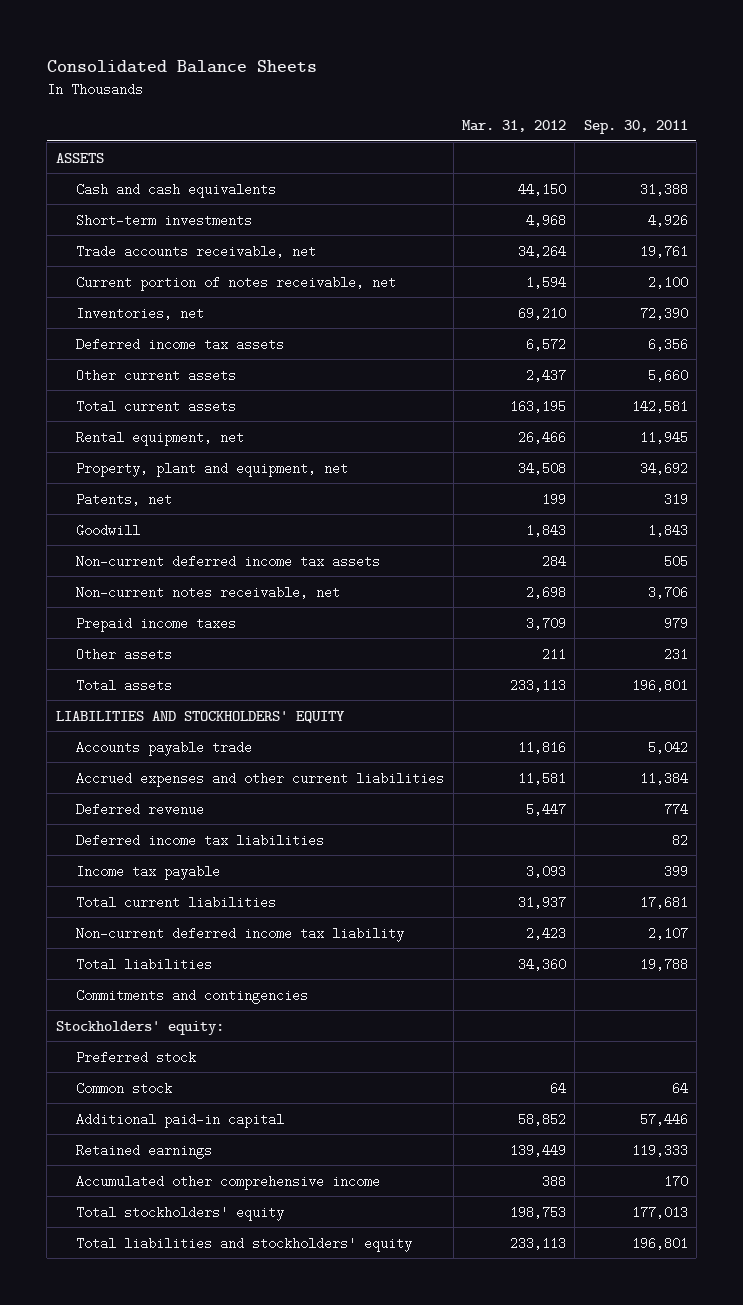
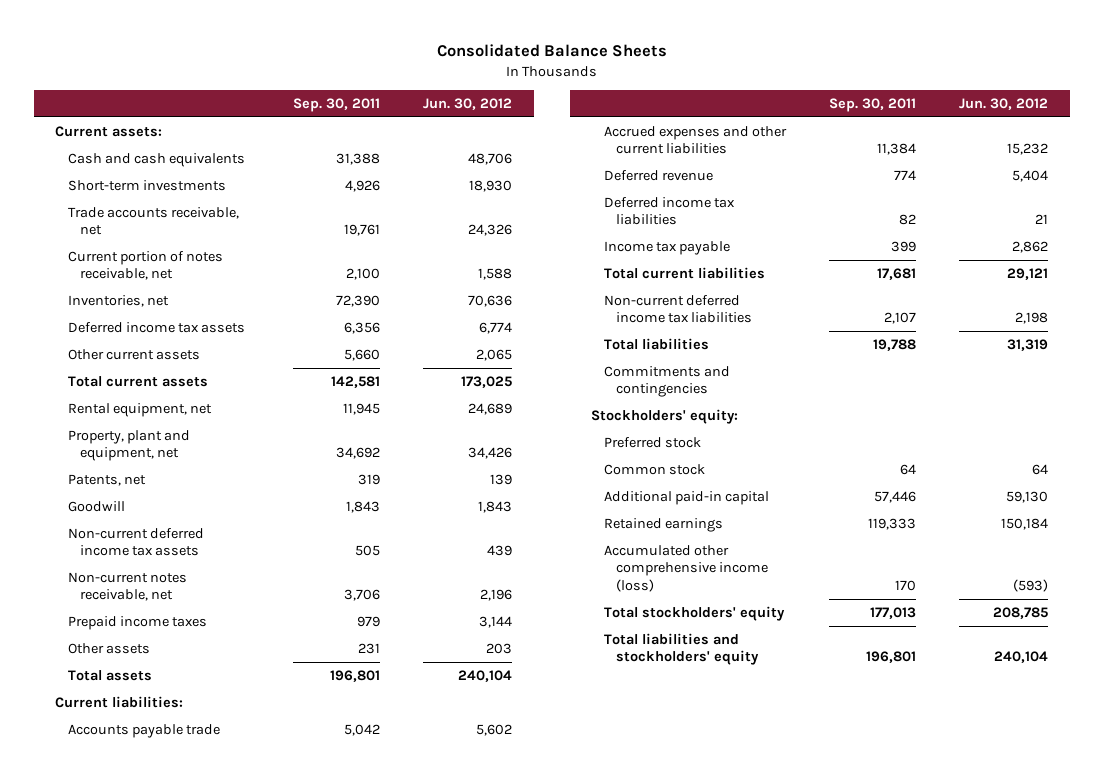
- | Mar. 31, 2012 | Sep. 30, 2011
+ | Sep. 30, 2011 | Jun. 30, 2012
- ASSETS
+ Current assets:
- LIABILITIES AND STOCKHOLDERS' EQUITY
+ Current liabilities:
- Non-current deferred income tax liability | 2,423 | 2,107
+ Non-current deferred income tax liabilities | 2,107 | 2,198
- Accumulated other comprehensive income | 388 | 170
+ Accumulated other comprehensive income (loss) | 170 | (593)

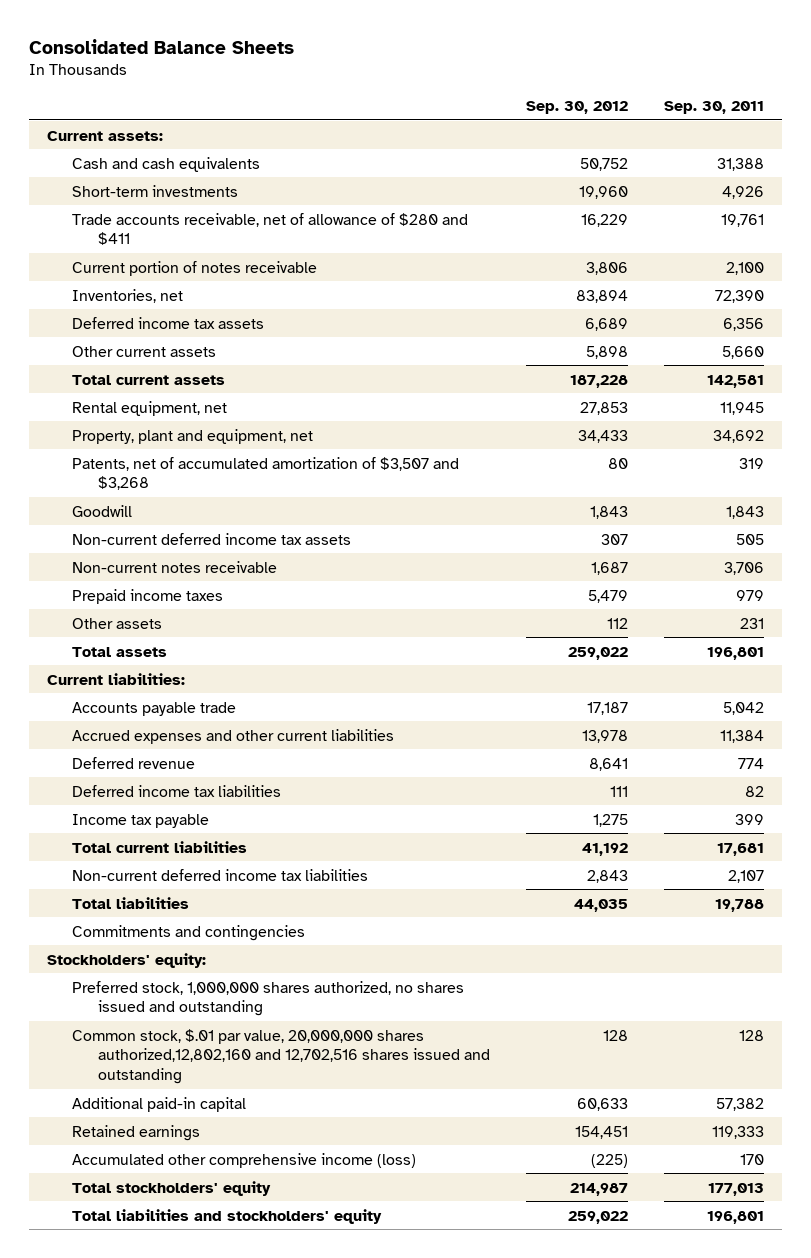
- | Sep. 30, 2011 | Jun. 30, 2012
+ | Sep. 30, 2012 | Sep. 30, 2011
- Trade accounts receivable, net | 19,761 | 24,326
- Current portion of notes receivable, net | 2,100 | 1,588
+ Trade accounts receivable, net of allowance of $280 and $411 | 16,229 | 19,761
+ Current portion of notes receivable | 3,806 | 2,100
- Patents, net | 319 | 139
+ Patents, net of accumulated amortization of $3,507 and $3,268 | 80 | 319
- Non-current notes receivable, net | 3,706 | 2,196
+ Non-current notes receivable | 1,687 | 3,706
- Preferred stock
- Common stock | 64 | 64
- Additional paid-in capital | 57,446 | 59,130
+ Preferred stock, 1,000,000 shares authorized, no shares issued and outstanding
+ Common stock, $.01 par value, 20,000,000 shares authorized,12,802,160 and 12,702,516 shares issued and outstanding | 128 | 128
+ Additional paid-in capital | 60,633 | 57,382

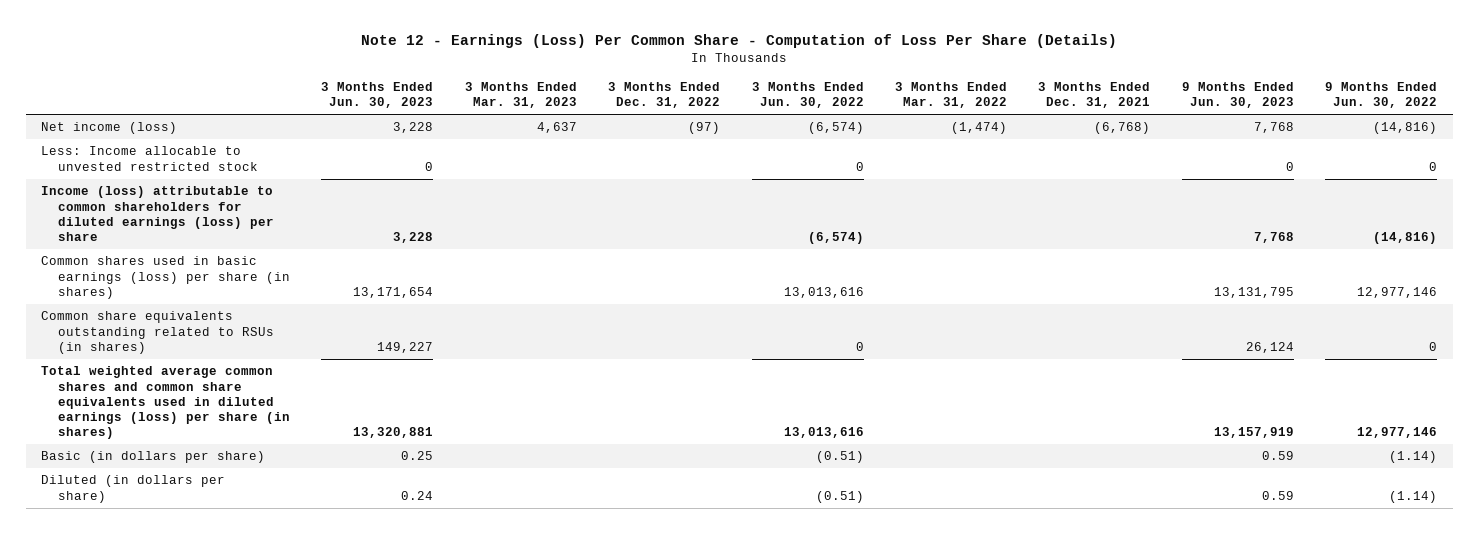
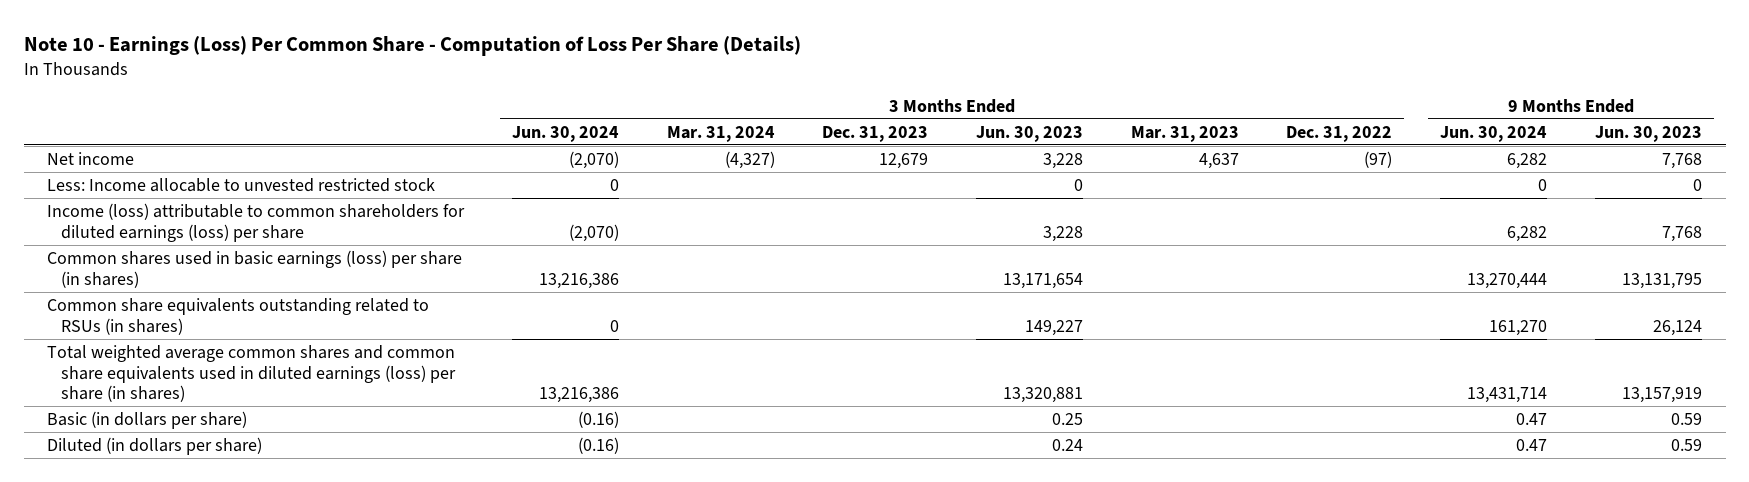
- Note 12 - Earnings (Loss) Per Common Share - Computation of Loss Per Share (Details)
+ Note 10 - Earnings (Loss) Per Common Share - Computation of Loss Per Share (Details)
- | 3 Months Ended Jun. 30, 2023 | 3 Months Ended Mar. 31, 2023 | 3 Months Ended Dec. 31, 2022 | 3 Months Ended Jun. 30, 2022 | 3 Months Ended Mar. 31, 2022 | 3 Months Ended Dec. 31, 2021 | 9 Months Ended Jun. 30, 2023 | 9 Months Ended Jun. 30, 2022
+ | 3 Months Ended Jun. 30, 2024 | 3 Months Ended Mar. 31, 2024 | 3 Months Ended Dec. 31, 2023 | 3 Months Ended Jun. 30, 2023 | 3 Months Ended Mar. 31, 2023 | 3 Months Ended Dec. 31, 2022 | 9 Months Ended Jun. 30, 2024 | 9 Months Ended Jun. 30, 2023
- Net income (loss) | 3,228 | 4,637 | (97) | (6,574) | (1,474) | (6,768) | 7,768 | (14,816)
+ Net income | (2,070) | (4,327) | 12,679 | 3,228 | 4,637 | (97) | 6,282 | 7,768

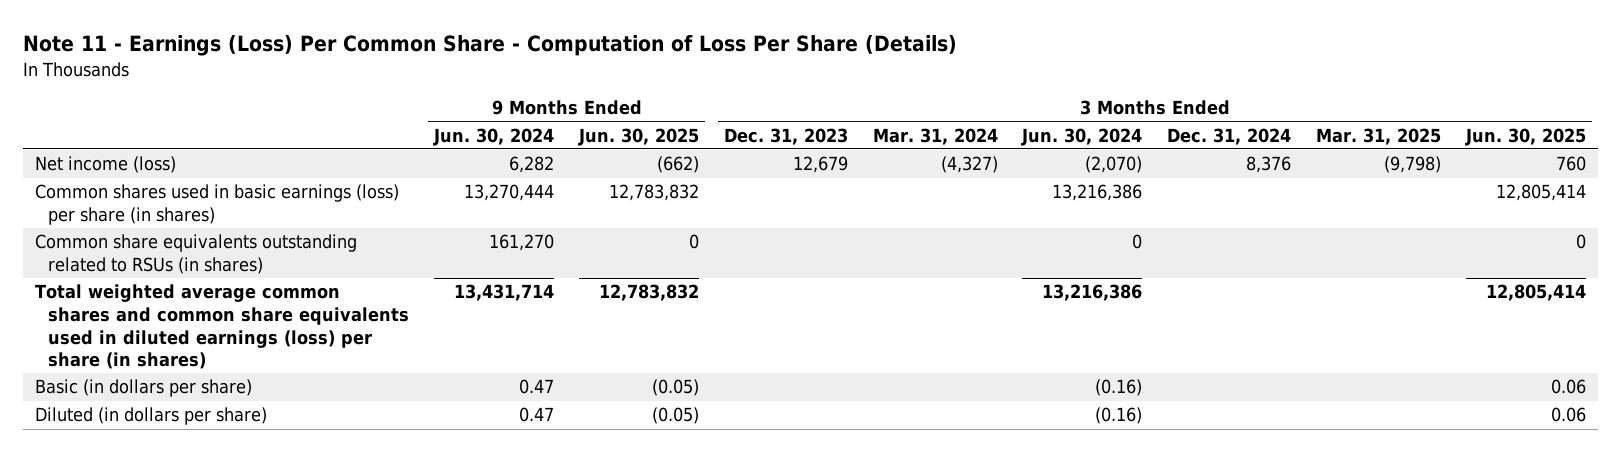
- Note 10 - Earnings (Loss) Per Common Share - Computation of Loss Per Share (Details)
+ Note 11 - Earnings (Loss) Per Common Share - Computation of Loss Per Share (Details)
- | 3 Months Ended Jun. 30, 2024 | 3 Months Ended Mar. 31, 2024 | 3 Months Ended Dec. 31, 2023 | 3 Months Ended Jun. 30, 2023 | 3 Months Ended Mar. 31, 2023 | 3 Months Ended Dec. 31, 2022 | 9 Months Ended Jun. 30, 2024 | 9 Months Ended Jun. 30, 2023
+ | 9 Months Ended Jun. 30, 2024 | 9 Months Ended Jun. 30, 2025 | 3 Months Ended Dec. 31, 2023 | 3 Months Ended Mar. 31, 2024 | 3 Months Ended Jun. 30, 2024 | 3 Months Ended Dec. 31, 2024 | 3 Months Ended Mar. 31, 2025 | 3 Months Ended Jun. 30, 2025
- Net income | (2,070) | (4,327) | 12,679 | 3,228 | 4,637 | (97) | 6,282 | 7,768
- Less: Income allocable to unvested restricted stock | 0 | | | 0 | | | 0 | 0
- Income (loss) attributable to common shareholders for diluted earnings (loss) per share | (2,070) | | | 3,228 | | | 6,282 | 7,768
+ Net income (loss) | 6,282 | (662) | 12,679 | (4,327) | (2,070) | 8,376 | (9,798) | 760

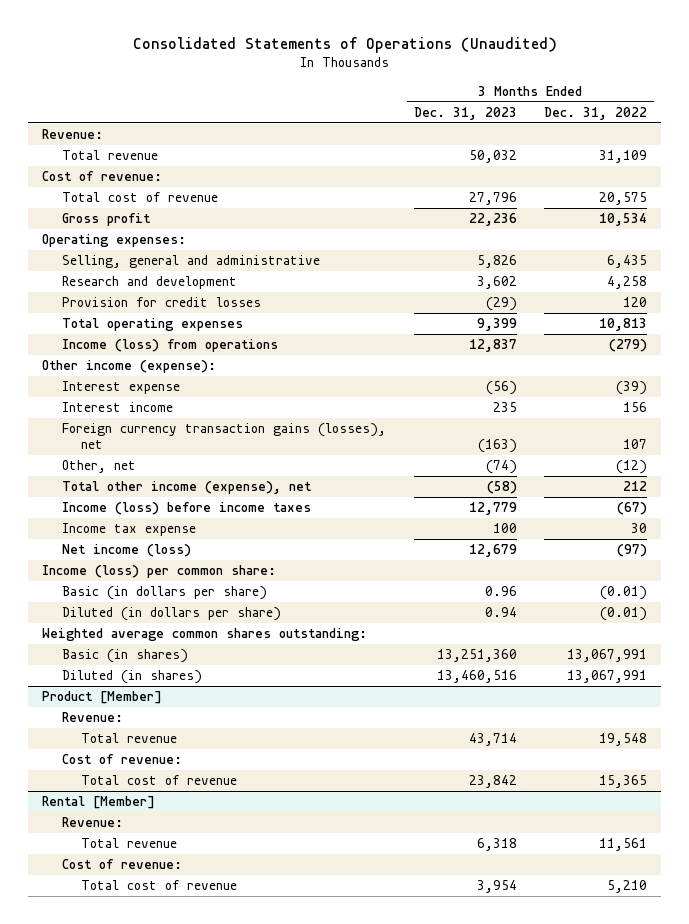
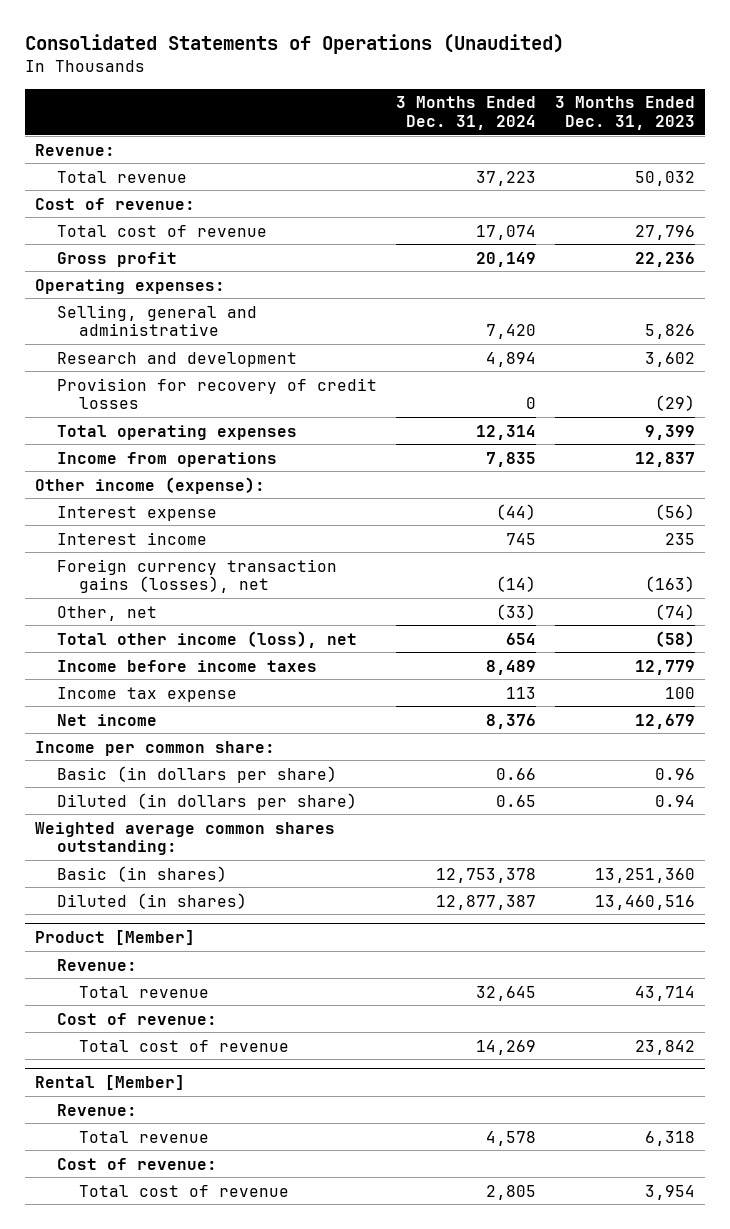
- | 3 Months Ended Dec. 31, 2023 | 3 Months Ended Dec. 31, 2022
+ | 3 Months Ended Dec. 31, 2024 | 3 Months Ended Dec. 31, 2023
- Provision for credit losses | (29) | 120
+ Provision for recovery of credit losses | 0 | (29)
- Income (loss) from operations | 12,837 | (279)
+ Income from operations | 7,835 | 12,837
- Total other income (expense), net | (58) | 212
- Income (loss) before income taxes | 12,779 | (67)
+ Total other income (loss), net | 654 | (58)
+ Income before income taxes | 8,489 | 12,779
- Net income (loss) | 12,679 | (97)
- Income (loss) per common share:
+ Net income | 8,376 | 12,679
+ Income per common share:

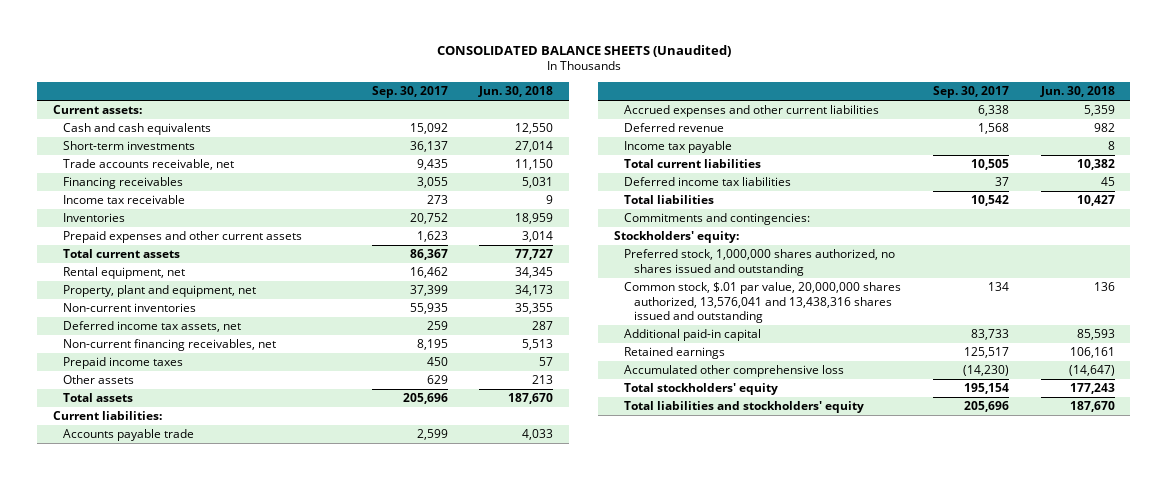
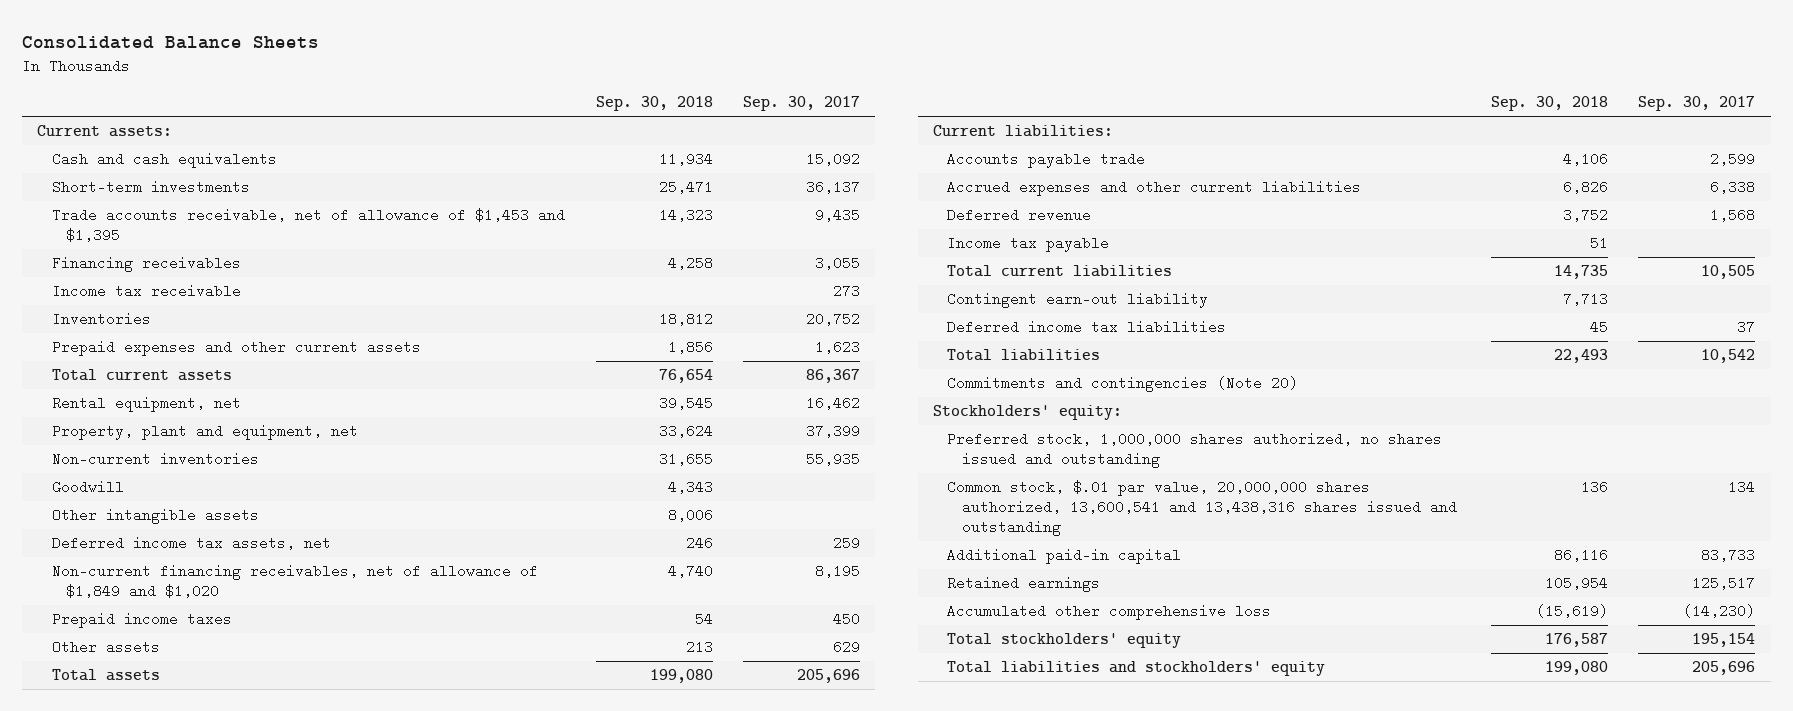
- CONSOLIDATED BALANCE SHEETS (Unaudited)
+ Consolidated Balance Sheets
- | Sep. 30, 2017 | Jun. 30, 2018
+ | Sep. 30, 2018 | Sep. 30, 2017
- Trade accounts receivable, net | 9,435 | 11,150
+ Trade accounts receivable, net of allowance of $1,453 and $1,395 | 14,323 | 9,435
+ Goodwill | 4,343 |
+ Other intangible assets | 8,006 |
- Non-current financing receivables, net | 8,195 | 5,513
+ Non-current financing receivables, net of allowance of $1,849 and $1,020 | 4,740 | 8,195
+ Contingent earn-out liability | 7,713 |
- Commitments and contingencies:
+ Commitments and contingencies (Note 20)
- Common stock, $.01 par value, 20,000,000 shares authorized, 13,576,041 and 13,438,316 shares issued and outstanding | 134 | 136
+ Common stock, $.01 par value, 20,000,000 shares authorized, 13,600,541 and 13,438,316 shares issued and outstanding | 136 | 134

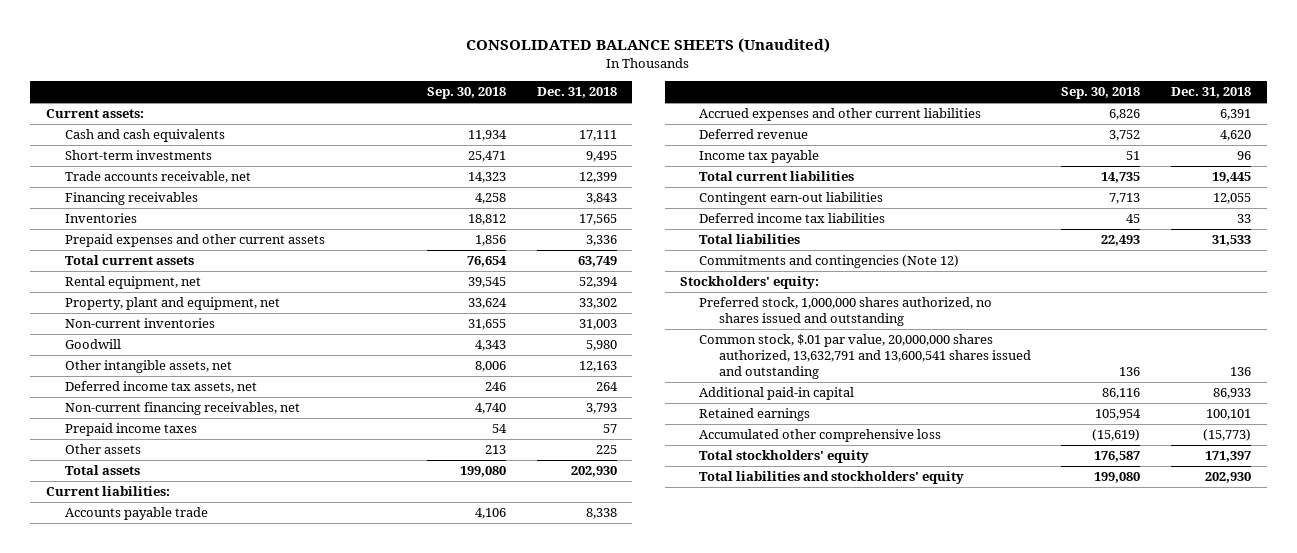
- Consolidated Balance Sheets
+ CONSOLIDATED BALANCE SHEETS (Unaudited)
- | Sep. 30, 2018 | Sep. 30, 2017
+ | Sep. 30, 2018 | Dec. 31, 2018
- Trade accounts receivable, net of allowance of $1,453 and $1,395 | 14,323 | 9,435
+ Trade accounts receivable, net | 14,323 | 12,399
- Income tax receivable | | 273
- Other intangible assets | 8,006 |
+ Other intangible assets, net | 8,006 | 12,163
- Non-current financing receivables, net of allowance of $1,849 and $1,020 | 4,740 | 8,195
+ Non-current financing receivables, net | 4,740 | 3,793
- Contingent earn-out liability | 7,713 |
+ Contingent earn-out liabilities | 7,713 | 12,055
- Commitments and contingencies (Note 20)
+ Commitments and contingencies (Note 12)
- Common stock, $.01 par value, 20,000,000 shares authorized, 13,600,541 and 13,438,316 shares issued and outstanding | 136 | 134
+ Common stock, $.01 par value, 20,000,000 shares authorized, 13,632,791 and 13,600,541 shares issued and outstanding | 136 | 136

